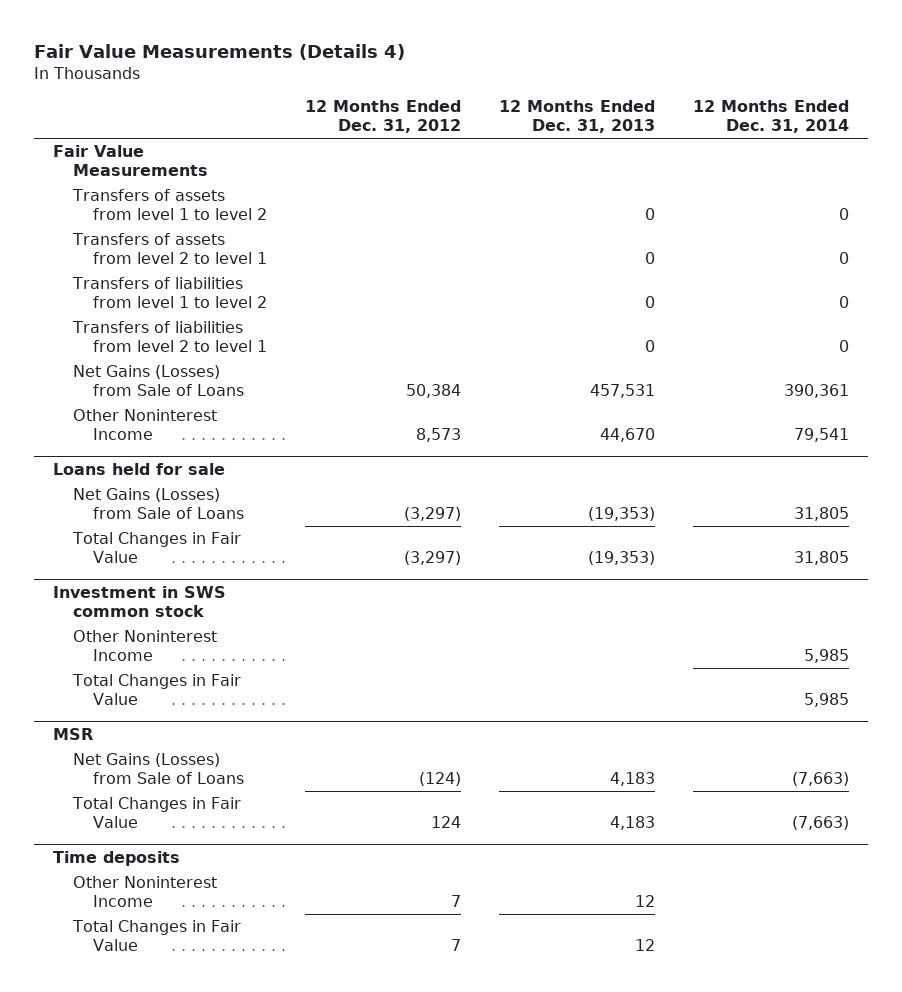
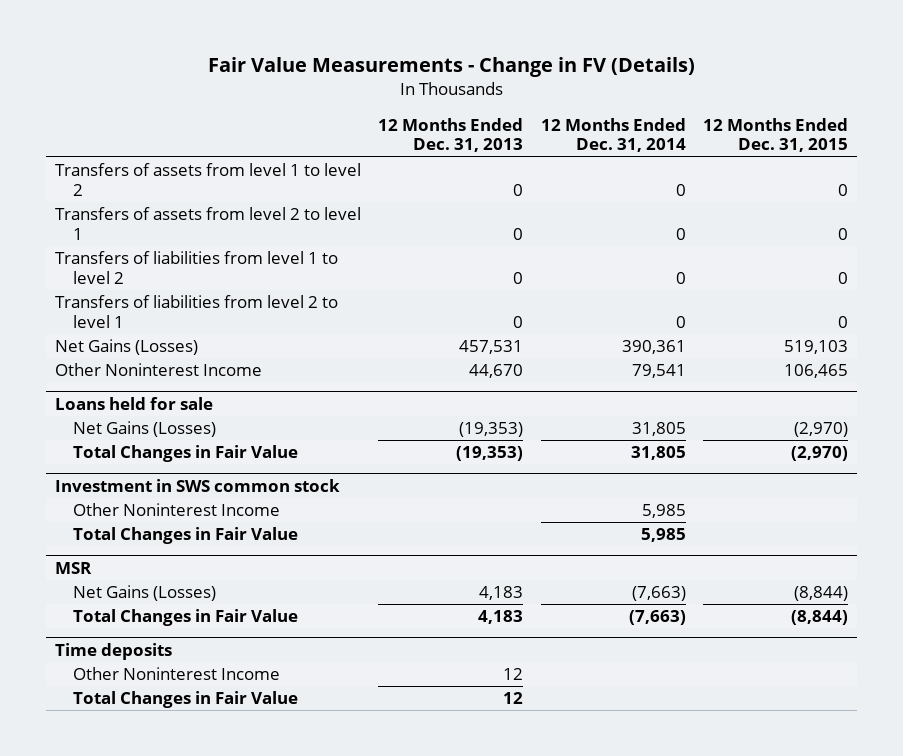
- Fair Value Measurements (Details 4)
+ Fair Value Measurements - Change in FV (Details)
- | 12 Months Ended Dec. 31, 2012 | 12 Months Ended Dec. 31, 2013 | 12 Months Ended Dec. 31, 2014
+ | 12 Months Ended Dec. 31, 2013 | 12 Months Ended Dec. 31, 2014 | 12 Months Ended Dec. 31, 2015
- Fair Value Measurements
- Net Gains (Losses) from Sale of Loans | 50,384 | 457,531 | 390,361
+ Net Gains (Losses) | 457,531 | 390,361 | 519,103
@ Loans held for sale
- Net Gains (Losses) from Sale of Loans | (3,297) | (19,353) | 31,805
+ Net Gains (Losses) | (19,353) | 31,805 | (2,970)
@ MSR
- Net Gains (Losses) from Sale of Loans | (124) | 4,183 | (7,663)
+ Net Gains (Losses) | 4,183 | (7,663) | (8,844)

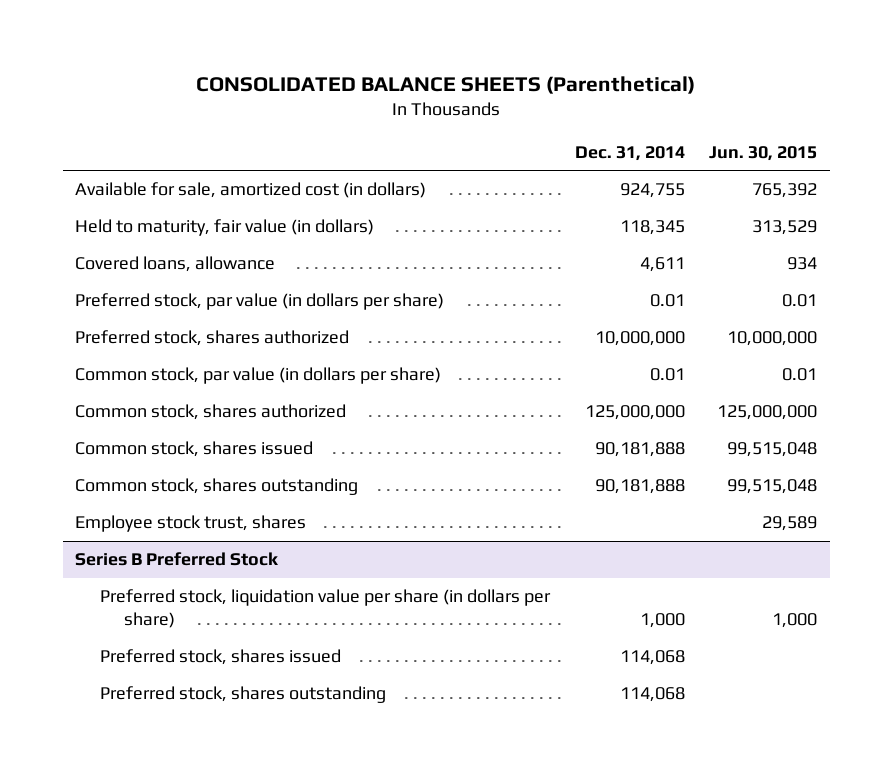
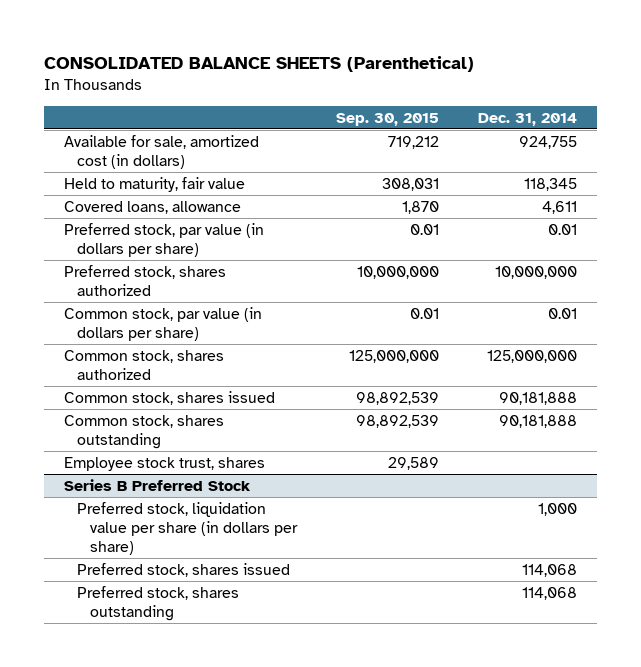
- | Dec. 31, 2014 | Jun. 30, 2015
+ | Sep. 30, 2015 | Dec. 31, 2014
- Held to maturity, fair value (in dollars) | 118,345 | 313,529
+ Held to maturity, fair value | 308,031 | 118,345

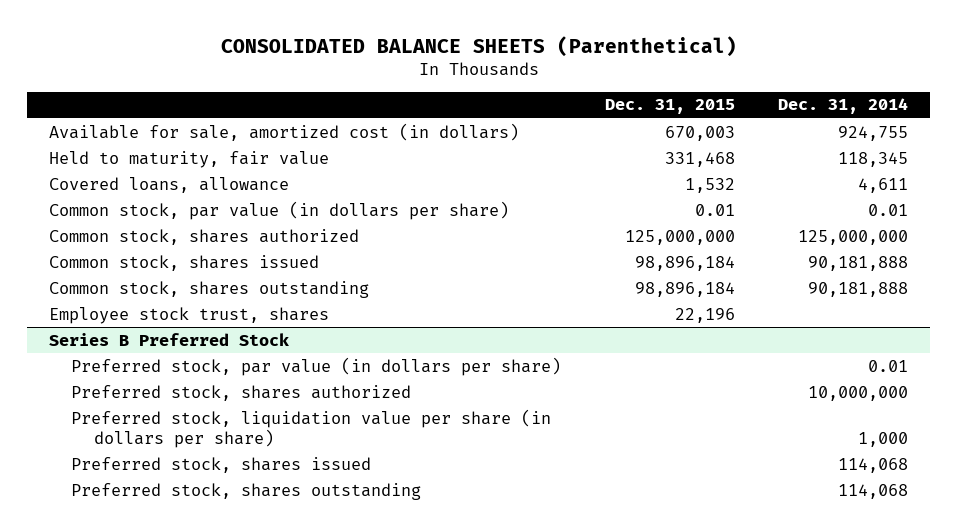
- | Sep. 30, 2015 | Dec. 31, 2014
+ | Dec. 31, 2015 | Dec. 31, 2014
- Preferred stock, par value (in dollars per share) | 0.01 | 0.01
- Preferred stock, shares authorized | 10,000,000 | 10,000,000
@ Series B Preferred Stock
+ Preferred stock, par value (in dollars per share) | | 0.01
+ Preferred stock, shares authorized | | 10,000,000

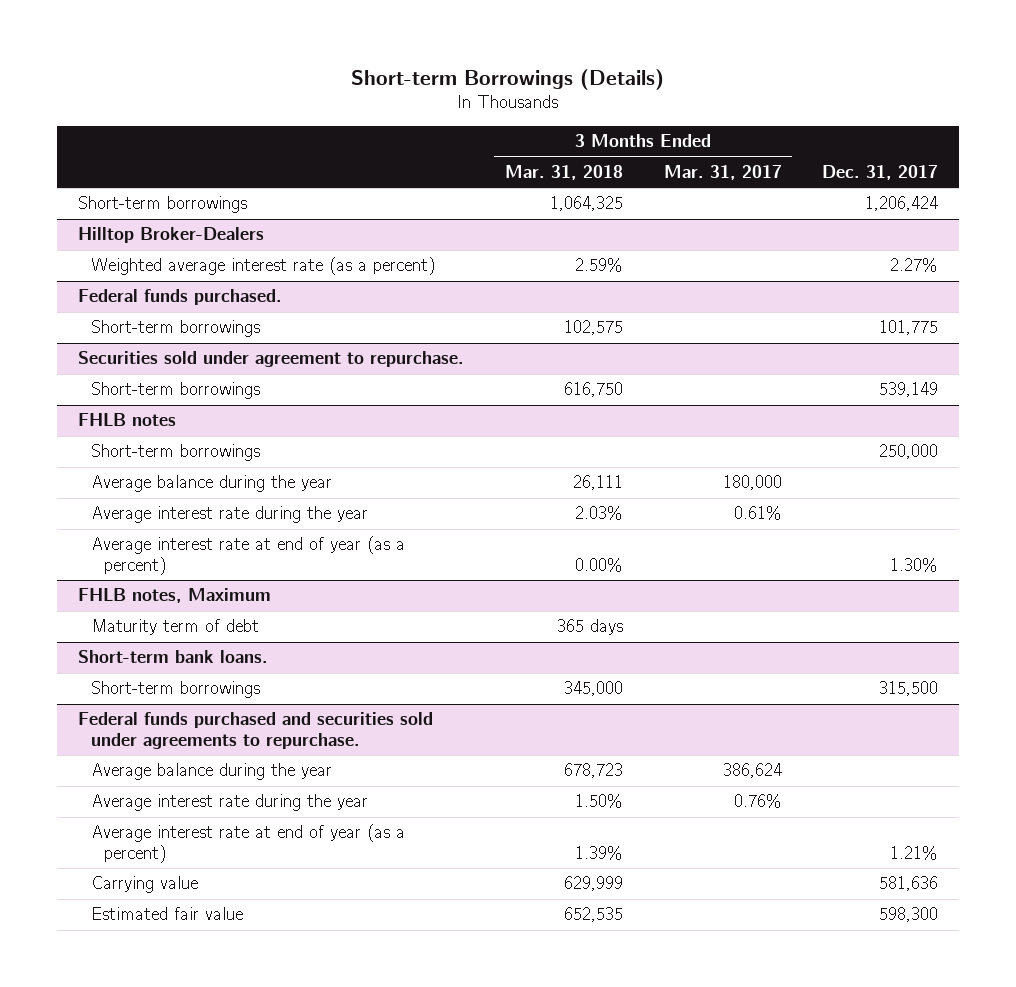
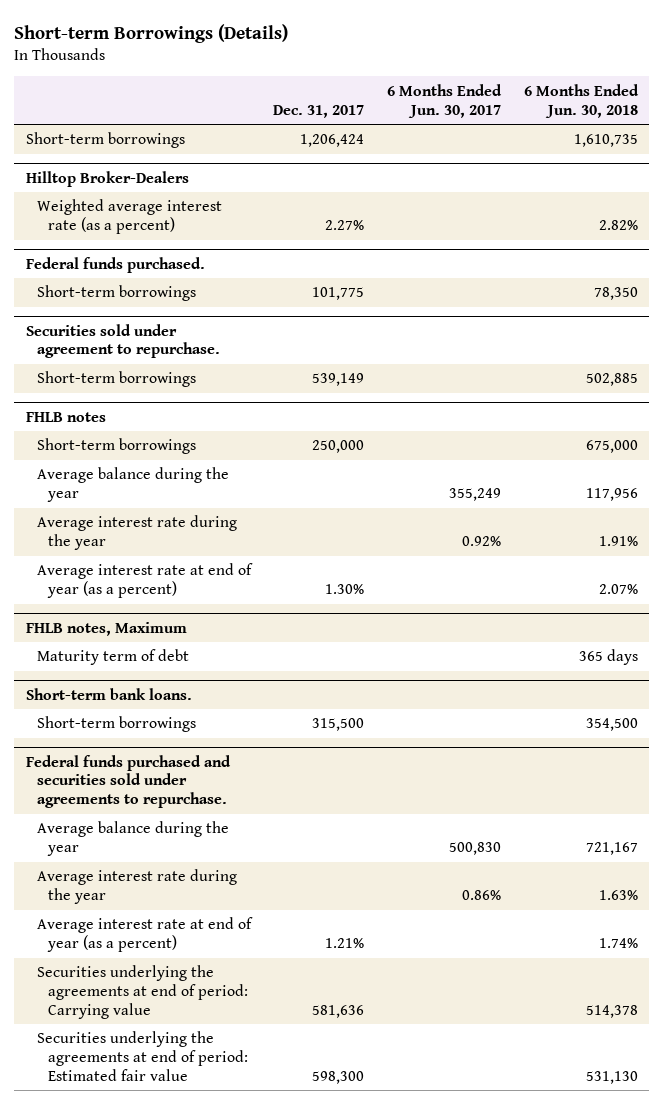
- | 3 Months Ended Mar. 31, 2018 | 3 Months Ended Mar. 31, 2017 | Dec. 31, 2017
+ | Dec. 31, 2017 | 6 Months Ended Jun. 30, 2017 | 6 Months Ended Jun. 30, 2018
@ Federal funds purchased and securities sold under agreements to repurchase.
- Carrying value | 629,999 | | 581,636
- Estimated fair value | 652,535 | | 598,300
+ Securities underlying the agreements at end of period: Carrying value | 581,636 | | 514,378
+ Securities underlying the agreements at end of period: Estimated fair value | 598,300 | | 531,130

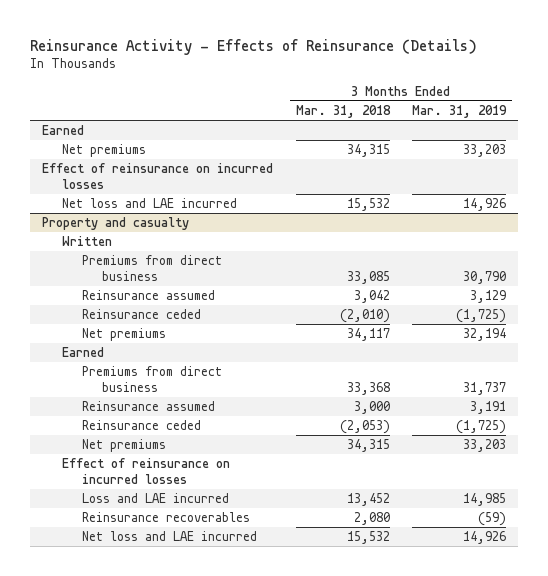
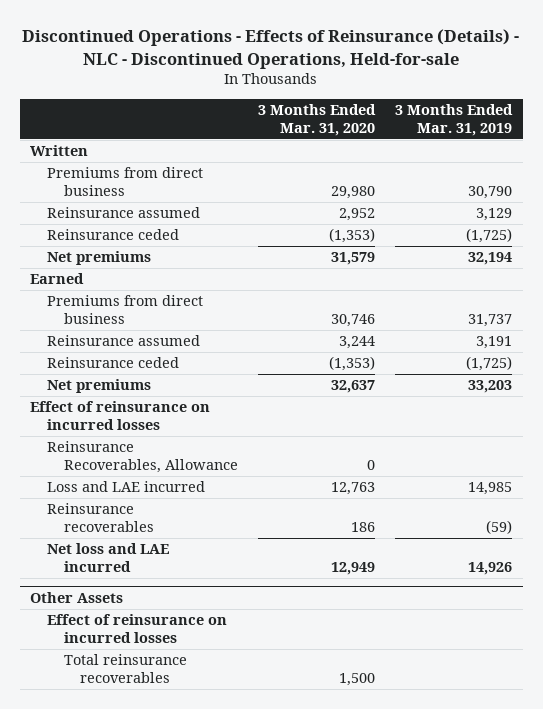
- Reinsurance Activity - Effects of Reinsurance (Details)
+ Discontinued Operations - Effects of Reinsurance (Details) - NLC - Discontinued Operations, Held-for-sale
- | 3 Months Ended Mar. 31, 2018 | 3 Months Ended Mar. 31, 2019
+ | 3 Months Ended Mar. 31, 2020 | 3 Months Ended Mar. 31, 2019
- Earned
- Net premiums | 34,315 | 33,203
- Effect of reinsurance on incurred losses
- Net loss and LAE incurred | 15,532 | 14,926
- Property and casualty
+ Reinsurance Recoverables, Allowance | 0 |
+ Other Assets
+ Effect of reinsurance on incurred losses
+ Total reinsurance recoverables | 1,500 |

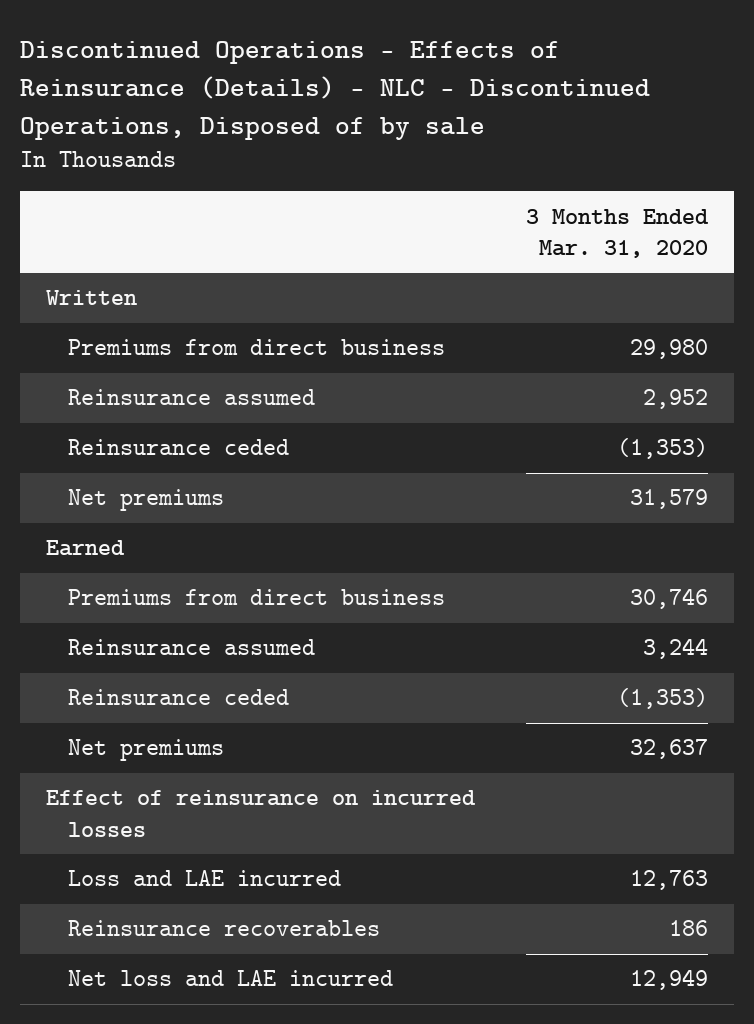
- Discontinued Operations - Effects of Reinsurance (Details) - NLC - Discontinued Operations, Held-for-sale
+ Discontinued Operations - Effects of Reinsurance (Details) - NLC - Discontinued Operations, Disposed of by sale
- | 3 Months Ended Mar. 31, 2020 | 3 Months Ended Mar. 31, 2019
+ | 3 Months Ended Mar. 31, 2020
- Reinsurance Recoverables, Allowance | 0 |
- Other Assets
- Effect of reinsurance on incurred losses
- Total reinsurance recoverables | 1,500 |

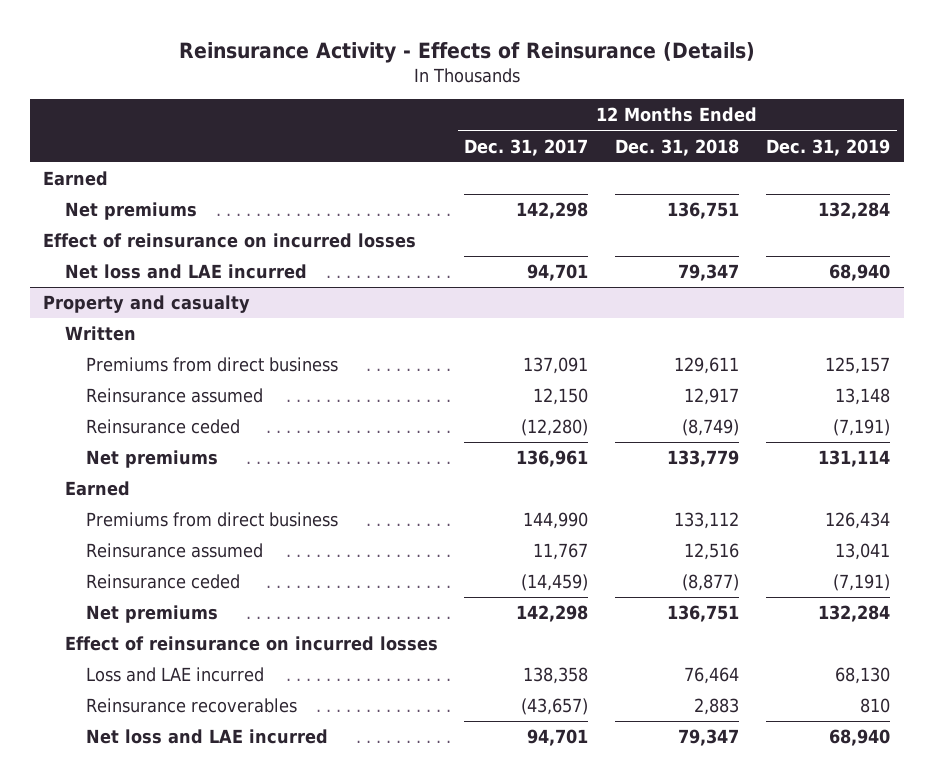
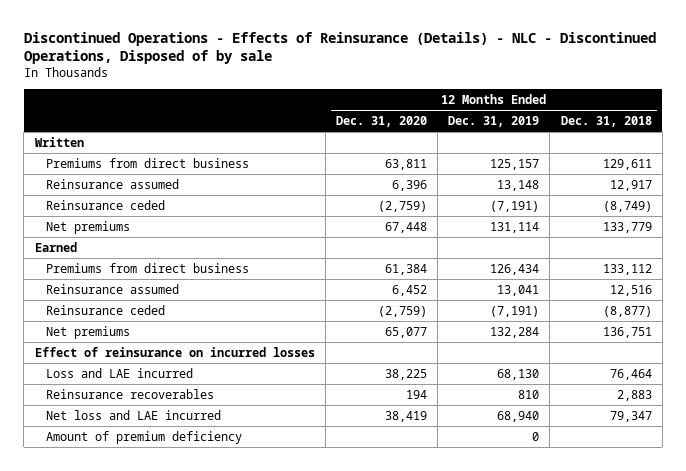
- Reinsurance Activity - Effects of Reinsurance (Details)
+ Discontinued Operations - Effects of Reinsurance (Details) - NLC - Discontinued Operations, Disposed of by sale
- | 12 Months Ended Dec. 31, 2017 | 12 Months Ended Dec. 31, 2018 | 12 Months Ended Dec. 31, 2019
+ | 12 Months Ended Dec. 31, 2020 | 12 Months Ended Dec. 31, 2019 | 12 Months Ended Dec. 31, 2018
- Earned
- Net premiums | 142,298 | 136,751 | 132,284
- Effect of reinsurance on incurred losses
- Net loss and LAE incurred | 94,701 | 79,347 | 68,940
- Property and casualty
+ Amount of premium deficiency | | 0 |

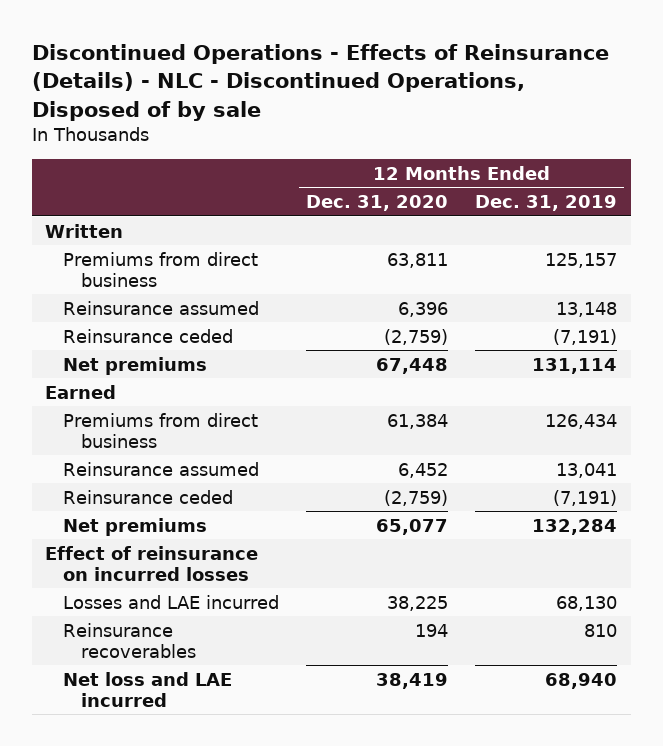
- | 12 Months Ended Dec. 31, 2020 | 12 Months Ended Dec. 31, 2019 | 12 Months Ended Dec. 31, 2018
+ | 12 Months Ended Dec. 31, 2020 | 12 Months Ended Dec. 31, 2019
- Loss and LAE incurred | 38,225 | 68,130 | 76,464
+ Losses and LAE incurred | 38,225 | 68,130
- Amount of premium deficiency | | 0 |

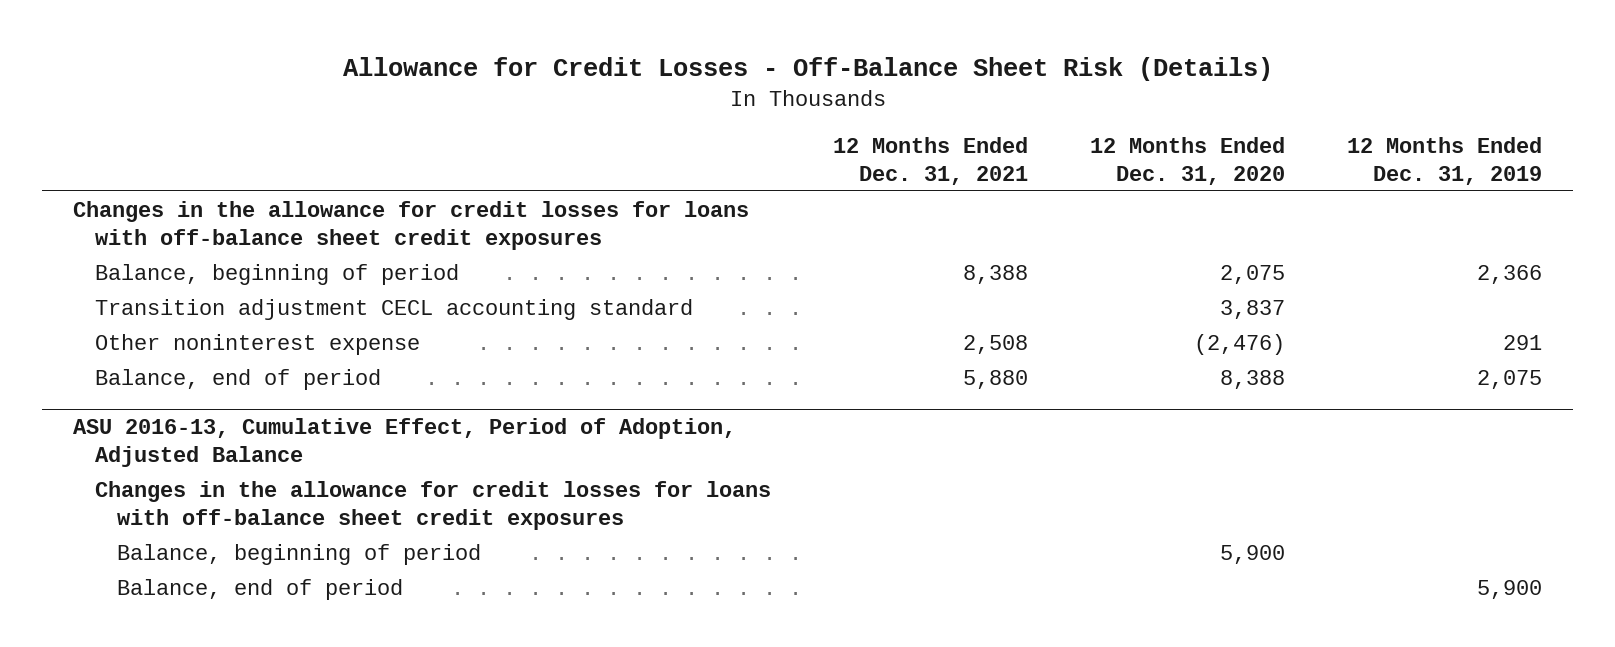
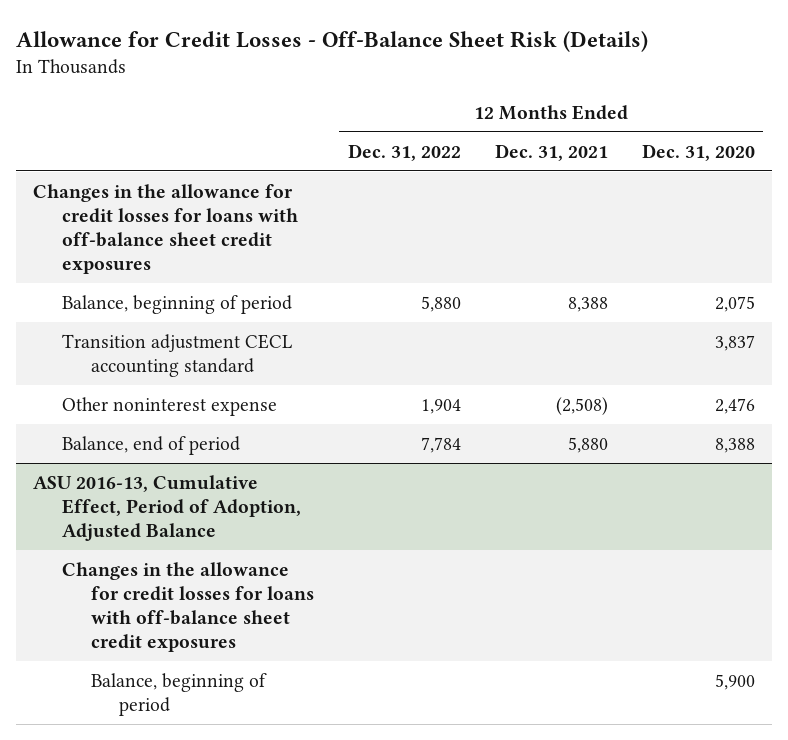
- | 12 Months Ended Dec. 31, 2021 | 12 Months Ended Dec. 31, 2020 | 12 Months Ended Dec. 31, 2019
+ | 12 Months Ended Dec. 31, 2022 | 12 Months Ended Dec. 31, 2021 | 12 Months Ended Dec. 31, 2020
- Other noninterest expense | 2,508 | (2,476) | 291
+ Other noninterest expense | 1,904 | (2,508) | 2,476
@ ASU 2016-13, Cumulative Effect, Period of Adoption, Adjusted Balance
- Balance, end of period | | | 5,900

